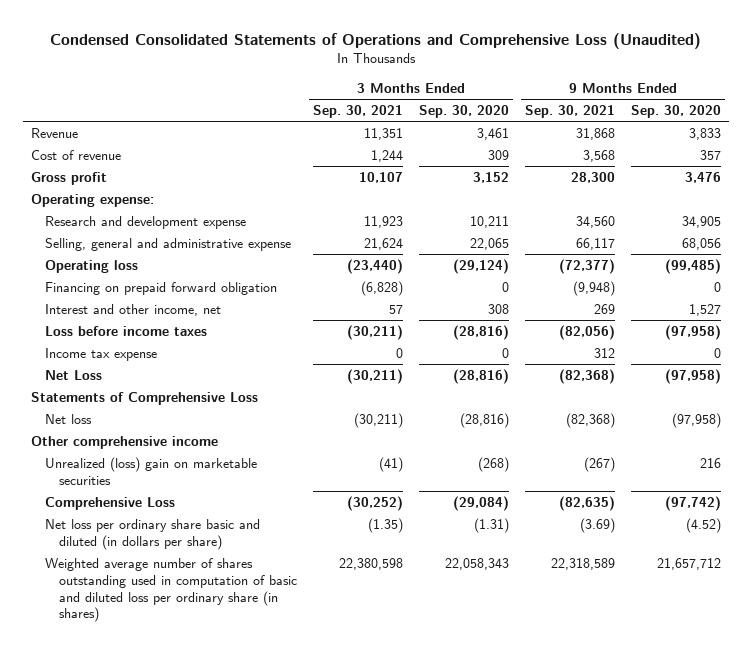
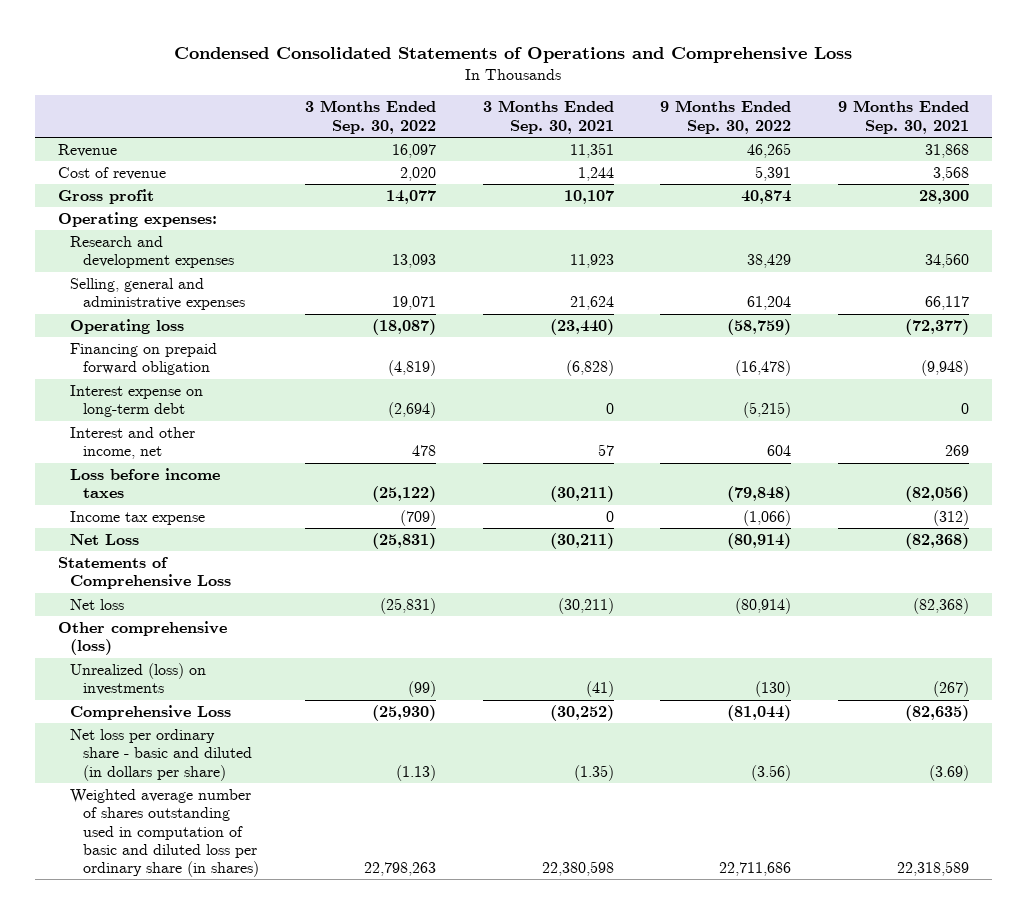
- Condensed Consolidated Statements of Operations and Comprehensive Loss (Unaudited)
+ Condensed Consolidated Statements of Operations and Comprehensive Loss
- | 3 Months Ended Sep. 30, 2021 | 3 Months Ended Sep. 30, 2020 | 9 Months Ended Sep. 30, 2021 | 9 Months Ended Sep. 30, 2020
+ | 3 Months Ended Sep. 30, 2022 | 3 Months Ended Sep. 30, 2021 | 9 Months Ended Sep. 30, 2022 | 9 Months Ended Sep. 30, 2021
- Operating expense:
- Research and development expense | 11,923 | 10,211 | 34,560 | 34,905
- Selling, general and administrative expense | 21,624 | 22,065 | 66,117 | 68,056
+ Operating expenses:
+ Research and development expenses | 13,093 | 11,923 | 38,429 | 34,560
+ Selling, general and administrative expenses | 19,071 | 21,624 | 61,204 | 66,117
+ Interest expense on long-term debt | (2,694) | 0 | (5,215) | 0
- Income tax expense | 0 | 0 | 312 | 0
+ Income tax expense | (709) | 0 | (1,066) | (312)
- Other comprehensive income
- Unrealized (loss) gain on marketable securities | (41) | (268) | (267) | 216
+ Other comprehensive (loss)
+ Unrealized (loss) on investments | (99) | (41) | (130) | (267)
- Net loss per ordinary share basic and diluted (in dollars per share) | (1.35) | (1.31) | (3.69) | (4.52)
+ Net loss per ordinary share - basic and diluted (in dollars per share) | (1.13) | (1.35) | (3.56) | (3.69)

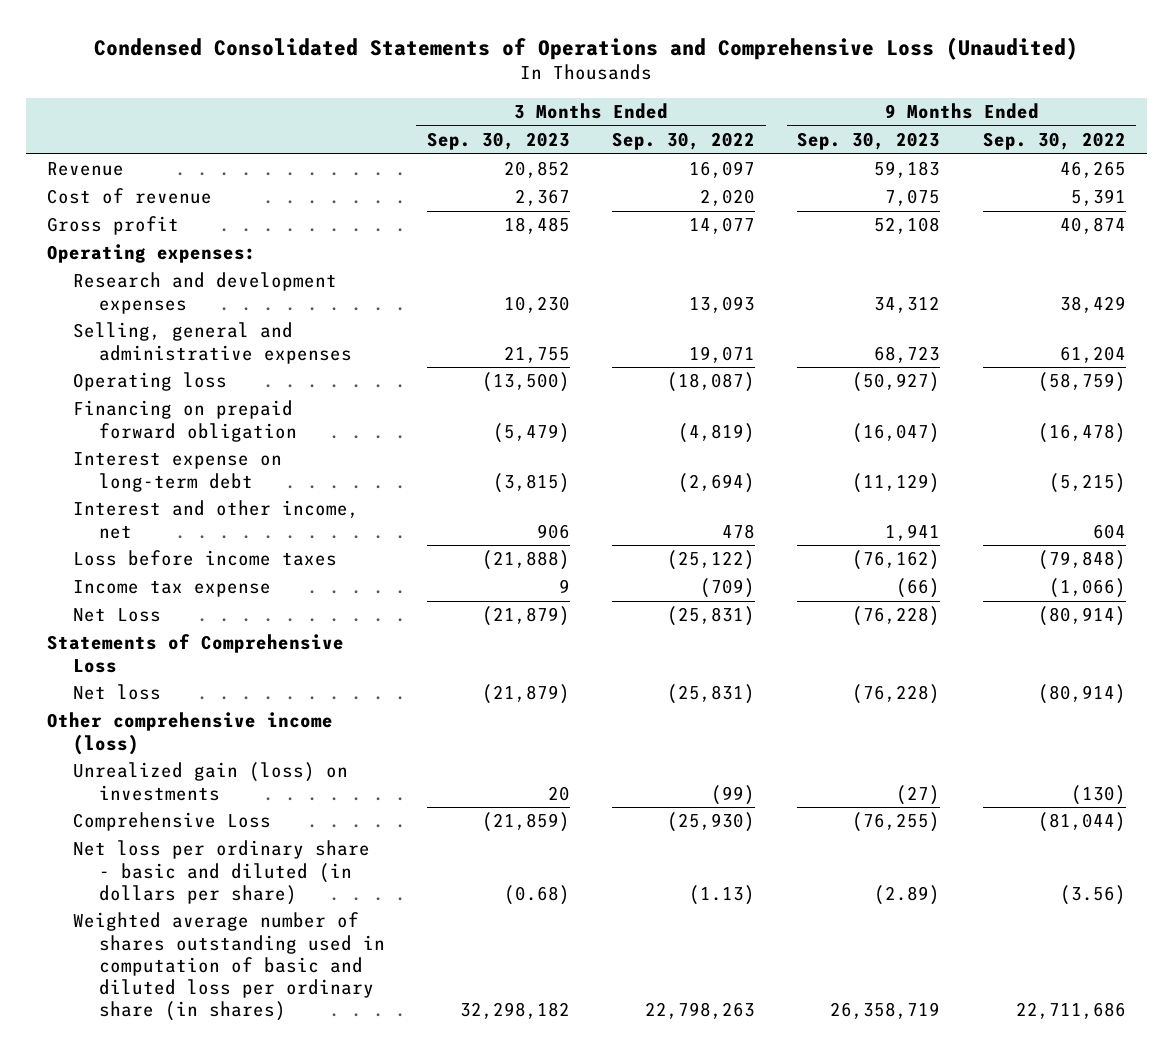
- Condensed Consolidated Statements of Operations and Comprehensive Loss
+ Condensed Consolidated Statements of Operations and Comprehensive Loss (Unaudited)
- | 3 Months Ended Sep. 30, 2022 | 3 Months Ended Sep. 30, 2021 | 9 Months Ended Sep. 30, 2022 | 9 Months Ended Sep. 30, 2021
+ | 3 Months Ended Sep. 30, 2023 | 3 Months Ended Sep. 30, 2022 | 9 Months Ended Sep. 30, 2023 | 9 Months Ended Sep. 30, 2022
- Other comprehensive (loss)
- Unrealized (loss) on investments | (99) | (41) | (130) | (267)
+ Other comprehensive income (loss)
+ Unrealized gain (loss) on investments | 20 | (99) | (27) | (130)

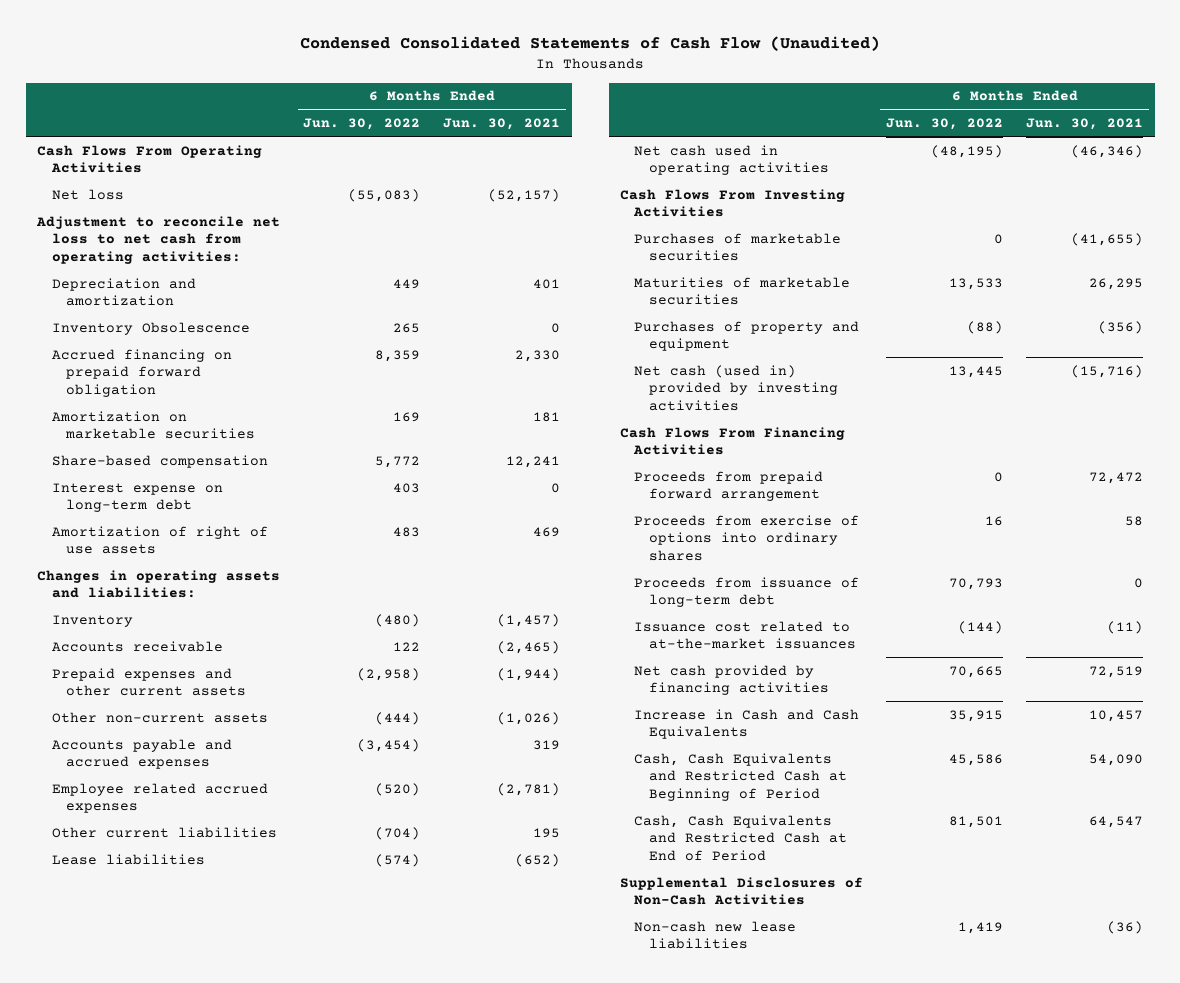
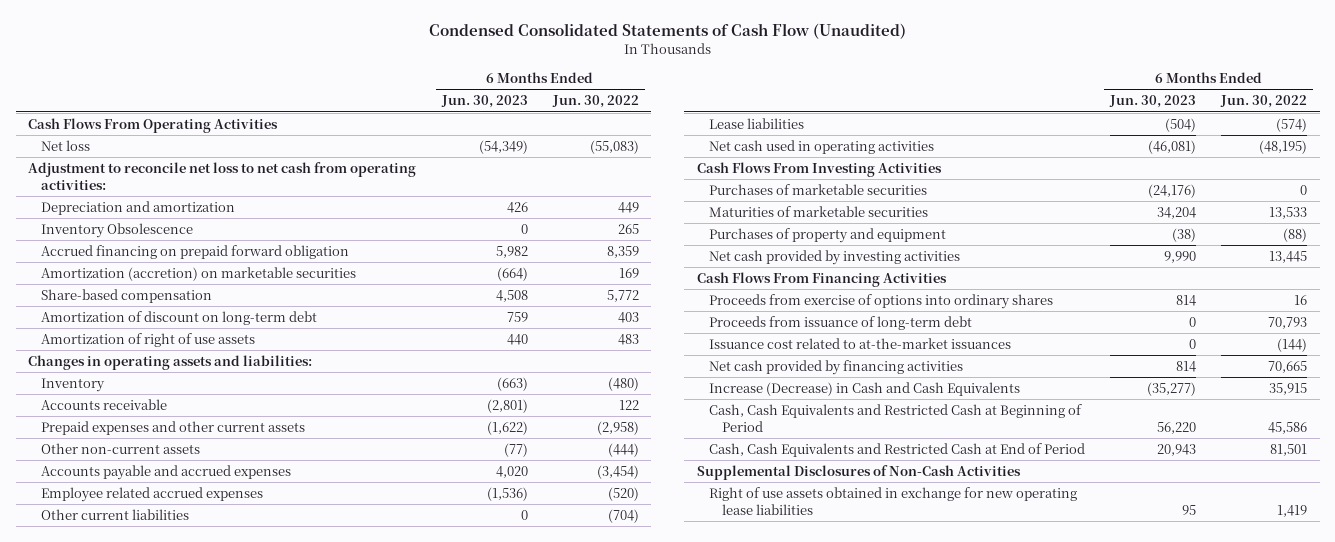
- | 6 Months Ended Jun. 30, 2022 | 6 Months Ended Jun. 30, 2021
+ | 6 Months Ended Jun. 30, 2023 | 6 Months Ended Jun. 30, 2022
- Amortization on marketable securities | 169 | 181
+ Amortization (accretion) on marketable securities | (664) | 169
- Interest expense on long-term debt | 403 | 0
+ Amortization of discount on long-term debt | 759 | 403
- Net cash (used in) provided by investing activities | 13,445 | (15,716)
+ Net cash provided by investing activities | 9,990 | 13,445
- Proceeds from prepaid forward arrangement | 0 | 72,472
- Increase in Cash and Cash Equivalents | 35,915 | 10,457
+ Increase (Decrease) in Cash and Cash Equivalents | (35,277) | 35,915
- Non-cash new lease liabilities | 1,419 | (36)
+ Right of use assets obtained in exchange for new operating lease liabilities | 95 | 1,419

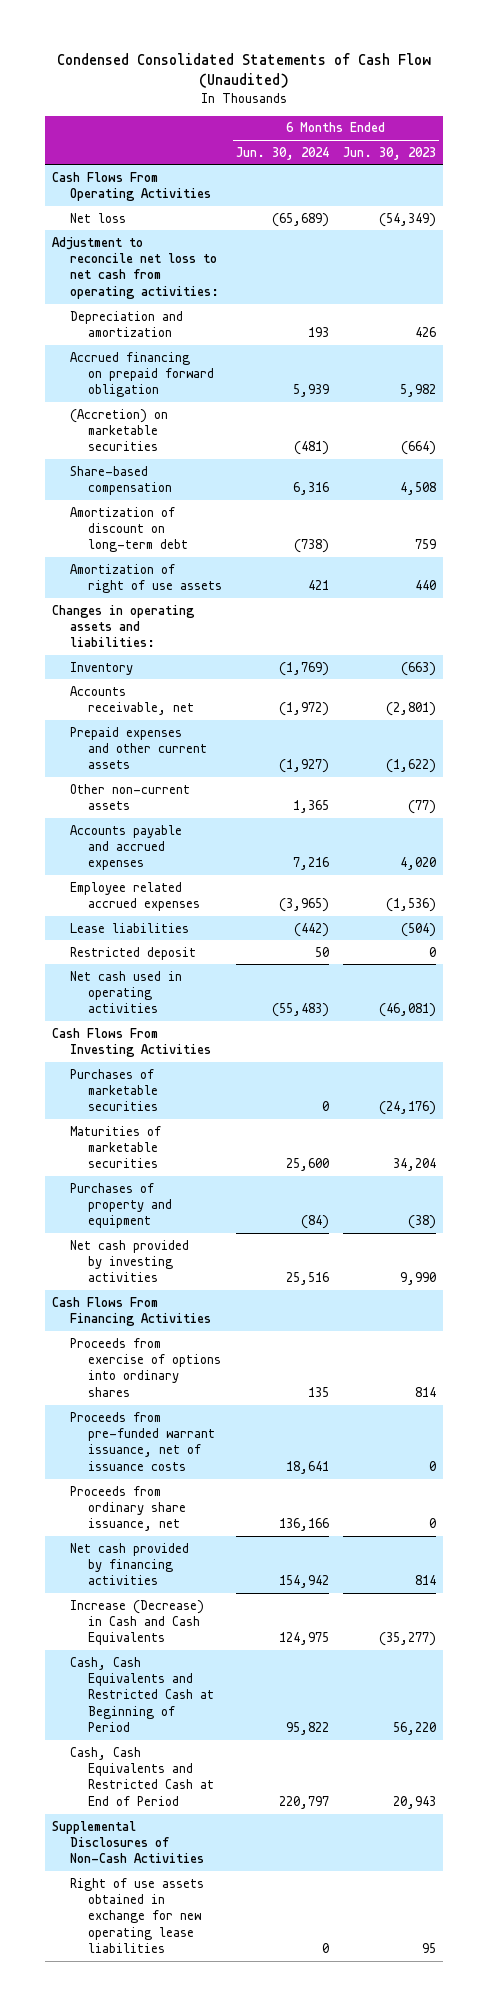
- | 6 Months Ended Jun. 30, 2023 | 6 Months Ended Jun. 30, 2022
+ | 6 Months Ended Jun. 30, 2024 | 6 Months Ended Jun. 30, 2023
- Inventory Obsolescence | 0 | 265
- Amortization (accretion) on marketable securities | (664) | 169
+ (Accretion) on marketable securities | (481) | (664)
- Accounts receivable | (2,801) | 122
+ Accounts receivable, net | (1,972) | (2,801)
- Other current liabilities | 0 | (704)
+ Restricted deposit | 50 | 0
- Proceeds from issuance of long-term debt | 0 | 70,793
- Issuance cost related to at-the-market issuances | 0 | (144)
+ Proceeds from pre-funded warrant issuance, net of issuance costs | 18,641 | 0
+ Proceeds from ordinary share issuance, net | 136,166 | 0

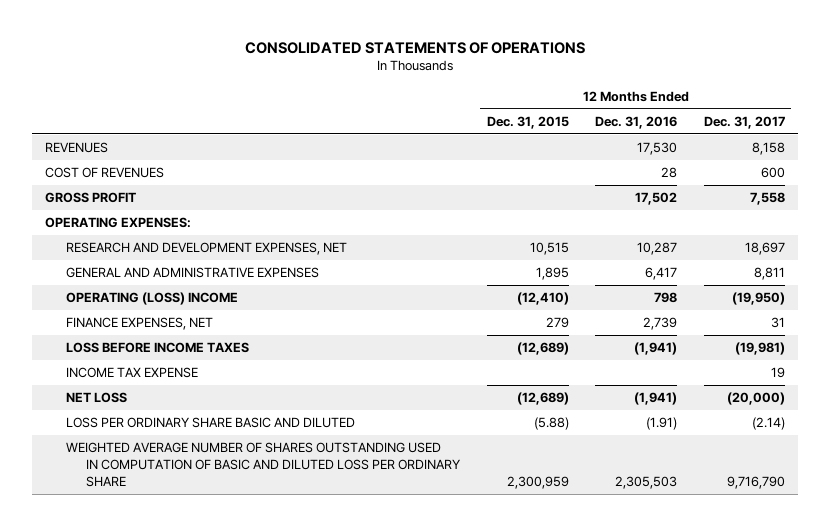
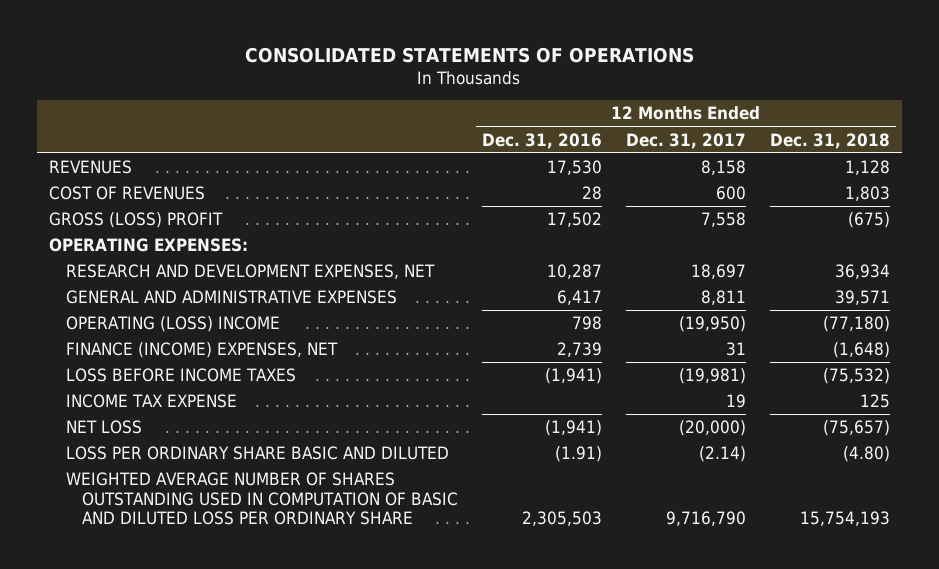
- | 12 Months Ended Dec. 31, 2015 | 12 Months Ended Dec. 31, 2016 | 12 Months Ended Dec. 31, 2017
+ | 12 Months Ended Dec. 31, 2016 | 12 Months Ended Dec. 31, 2017 | 12 Months Ended Dec. 31, 2018
- GROSS PROFIT | | 17,502 | 7,558
+ GROSS (LOSS) PROFIT | 17,502 | 7,558 | (675)
- FINANCE EXPENSES, NET | 279 | 2,739 | 31
+ FINANCE (INCOME) EXPENSES, NET | 2,739 | 31 | (1,648)

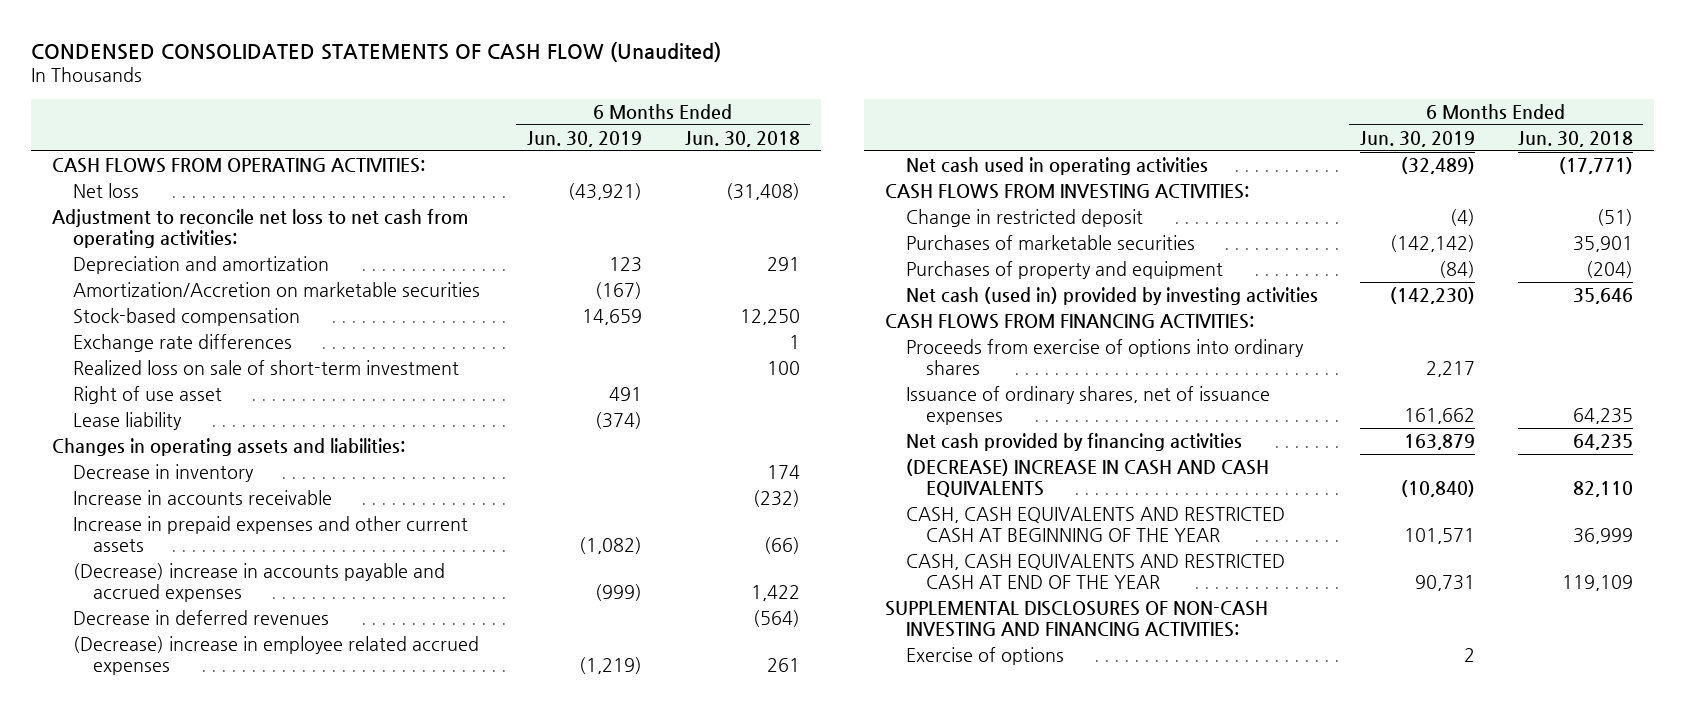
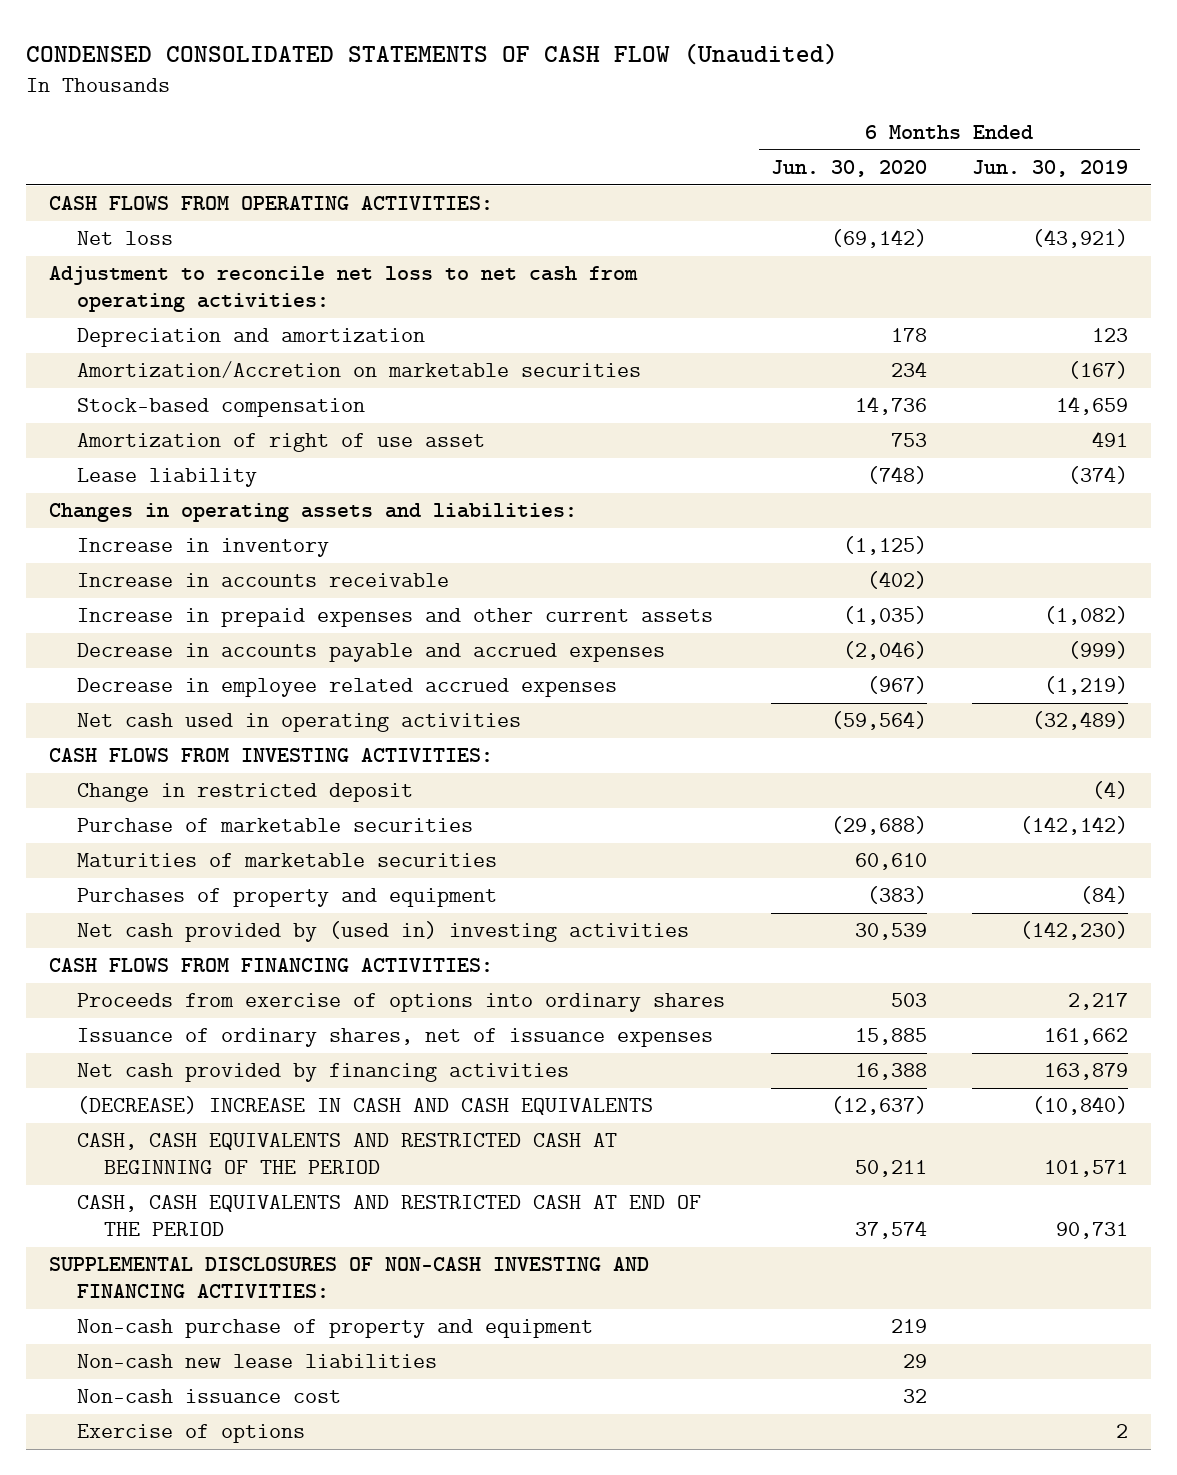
- | 6 Months Ended Jun. 30, 2019 | 6 Months Ended Jun. 30, 2018
+ | 6 Months Ended Jun. 30, 2020 | 6 Months Ended Jun. 30, 2019
- Exchange rate differences | | 1
- Realized loss on sale of short-term investment | | 100
- Right of use asset | 491 |
+ Amortization of right of use asset | 753 | 491
- Decrease in inventory | | 174
+ Increase in inventory | (1,125) |
- (Decrease) increase in accounts payable and accrued expenses | (999) | 1,422
- Decrease in deferred revenues | | (564)
- (Decrease) increase in employee related accrued expenses | (1,219) | 261
+ Decrease in accounts payable and accrued expenses | (2,046) | (999)
+ Decrease in employee related accrued expenses | (967) | (1,219)
- Purchases of marketable securities | (142,142) | 35,901
+ Purchase of marketable securities | (29,688) | (142,142)
+ Maturities of marketable securities | 60,610 |
- Net cash (used in) provided by investing activities | (142,230) | 35,646
+ Net cash provided by (used in) investing activities | 30,539 | (142,230)
- CASH, CASH EQUIVALENTS AND RESTRICTED CASH AT BEGINNING OF THE YEAR | 101,571 | 36,999
- CASH, CASH EQUIVALENTS AND RESTRICTED CASH AT END OF THE YEAR | 90,731 | 119,109
+ CASH, CASH EQUIVALENTS AND RESTRICTED CASH AT BEGINNING OF THE PERIOD | 50,211 | 101,571
+ CASH, CASH EQUIVALENTS AND RESTRICTED CASH AT END OF THE PERIOD | 37,574 | 90,731
+ Non-cash purchase of property and equipment | 219 |
+ Non-cash new lease liabilities | 29 |
+ Non-cash issuance cost | 32 |

